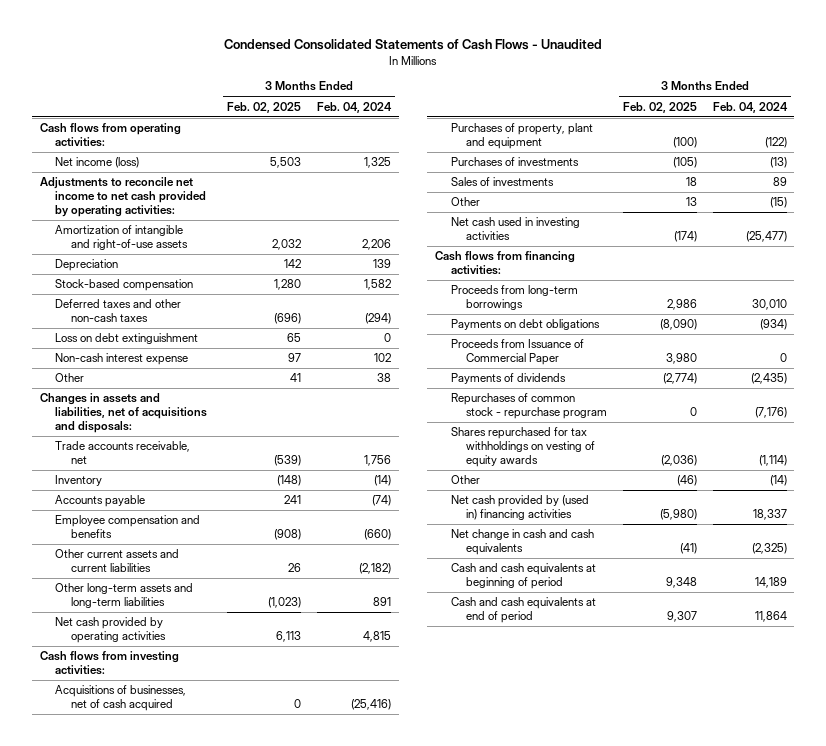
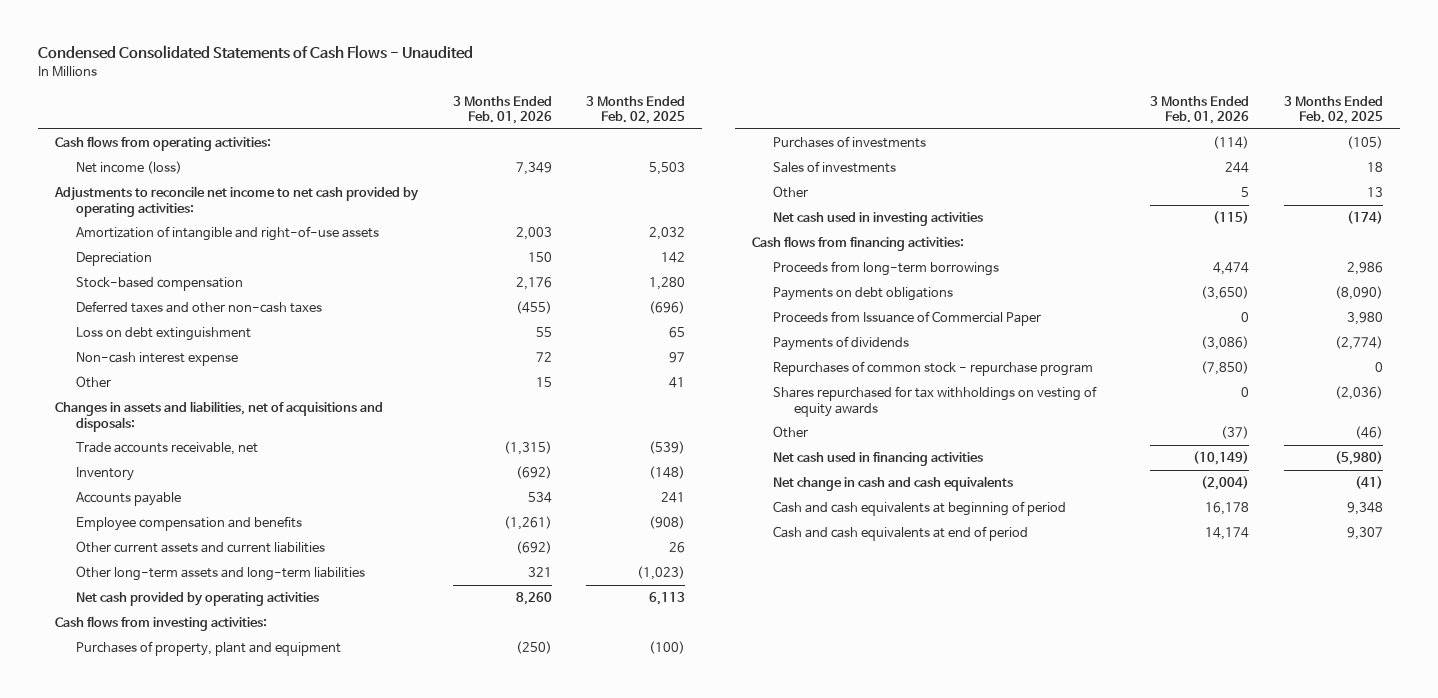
- | 3 Months Ended Feb. 02, 2025 | 3 Months Ended Feb. 04, 2024
+ | 3 Months Ended Feb. 01, 2026 | 3 Months Ended Feb. 02, 2025
- Acquisitions of businesses, net of cash acquired | 0 | (25,416)
- Net cash provided by (used in) financing activities | (5,980) | 18,337
+ Net cash used in financing activities | (10,149) | (5,980)

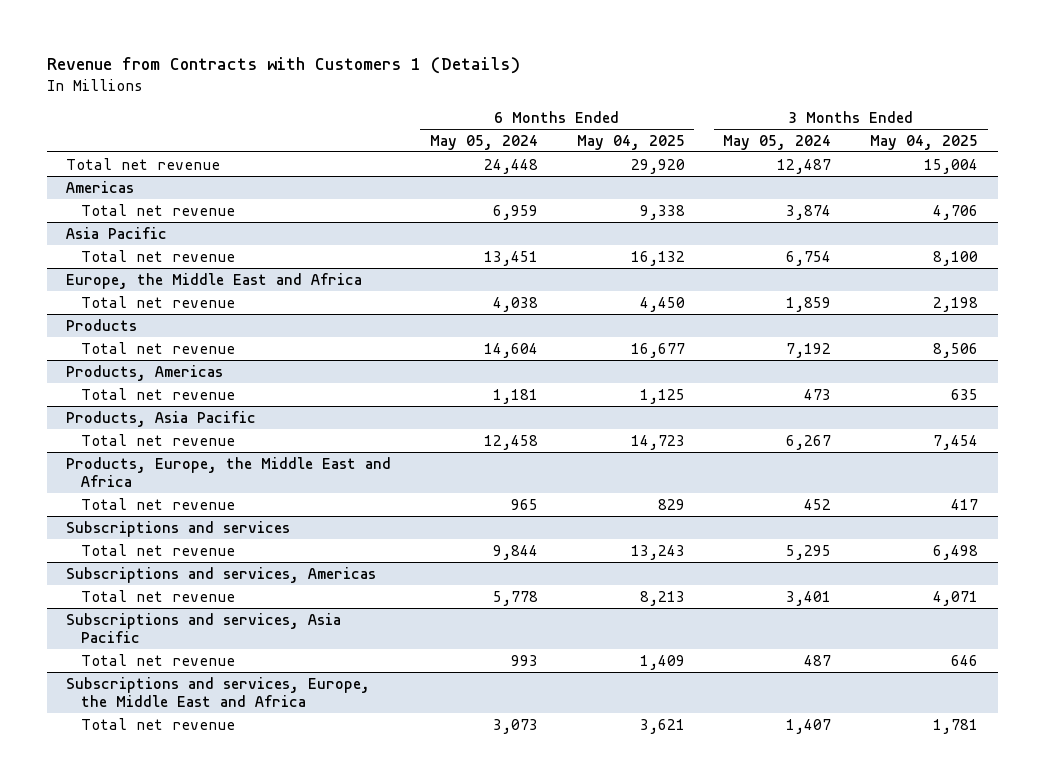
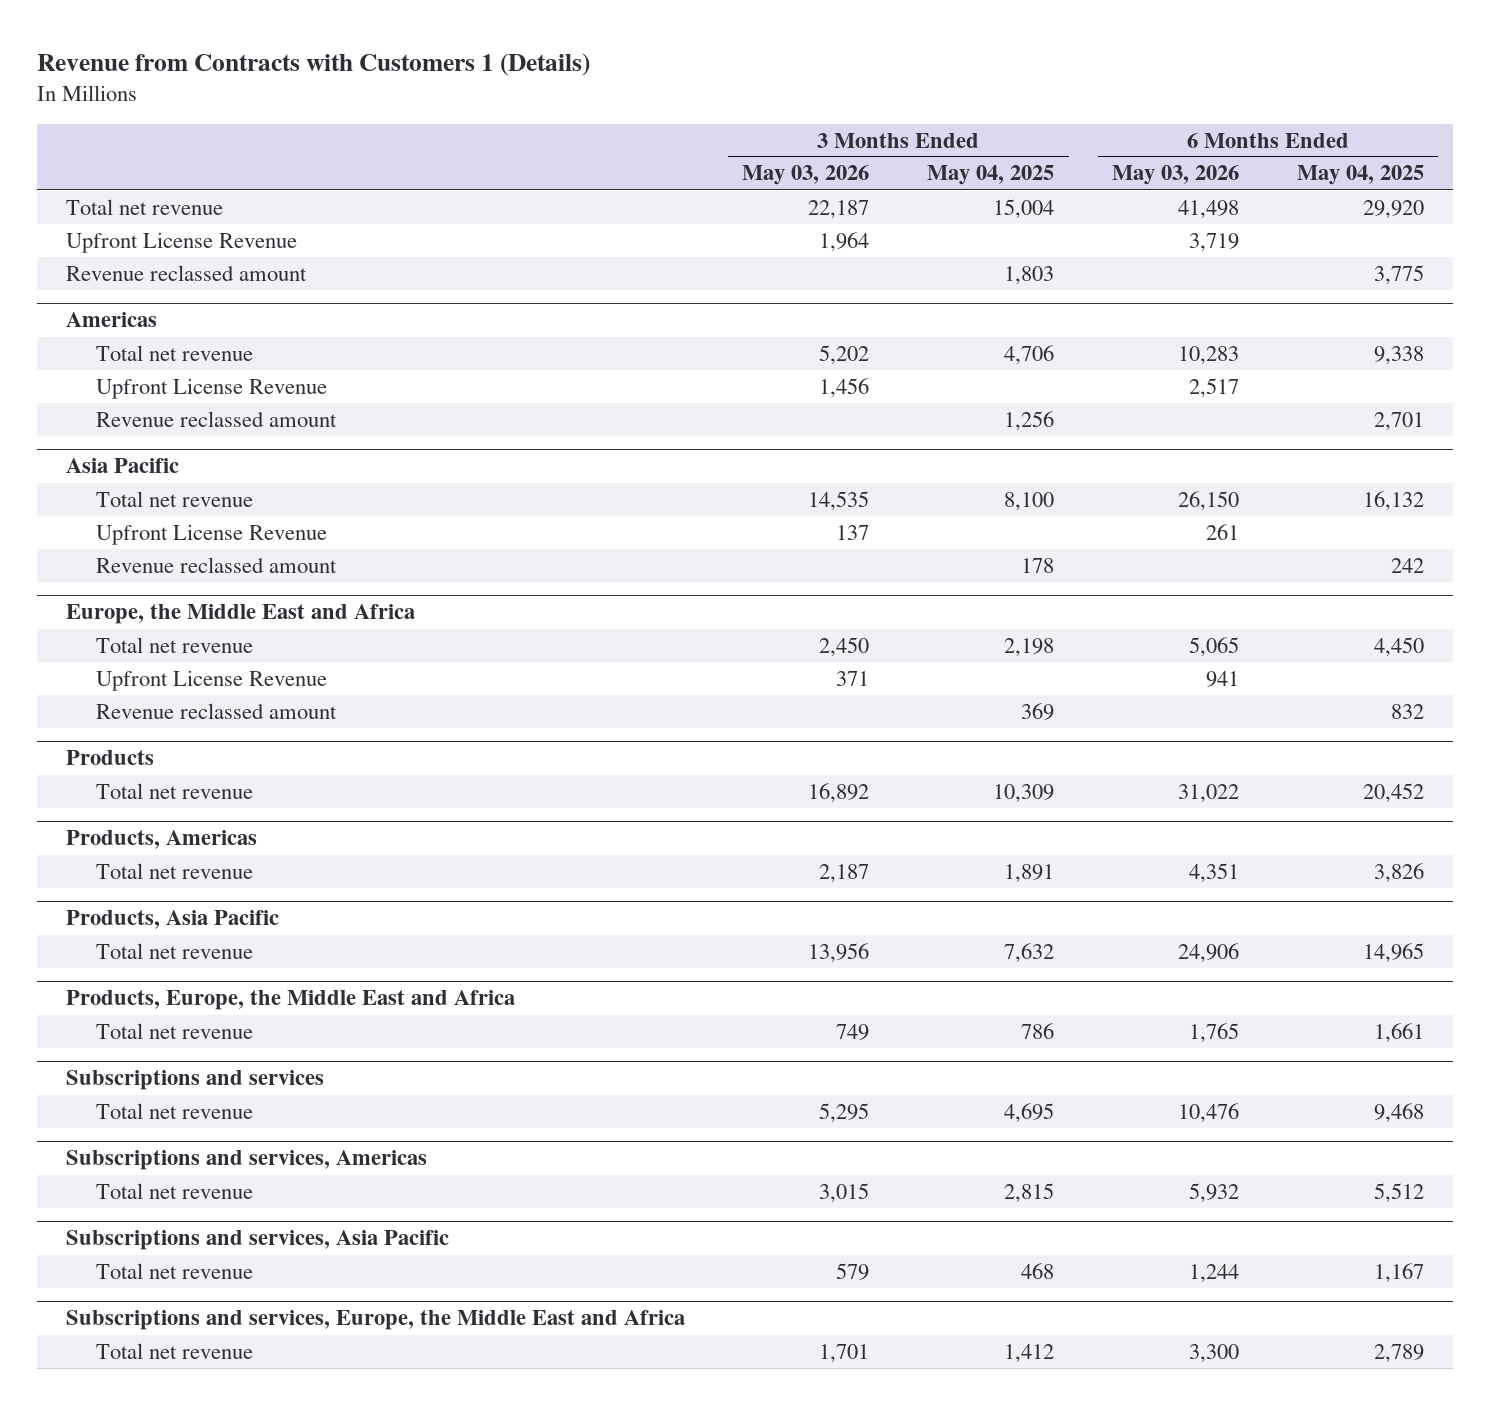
- | 6 Months Ended May 05, 2024 | 6 Months Ended May 04, 2025 | 3 Months Ended May 05, 2024 | 3 Months Ended May 04, 2025
+ | 3 Months Ended May 03, 2026 | 3 Months Ended May 04, 2025 | 6 Months Ended May 03, 2026 | 6 Months Ended May 04, 2025
+ Upfront License Revenue | 1,964 | | 3,719 |
+ Revenue reclassed amount | | 1,803 | | 3,775
@ Americas
+ Upfront License Revenue | 1,456 | | 2,517 |
+ Revenue reclassed amount | | 1,256 | | 2,701
@ Asia Pacific
+ Upfront License Revenue | 137 | | 261 |
+ Revenue reclassed amount | | 178 | | 242
@ Europe, the Middle East and Africa
+ Upfront License Revenue | 371 | | 941 |
+ Revenue reclassed amount | | 369 | | 832
@ Products
- Total net revenue | 14,604 | 16,677 | 7,192 | 8,506
+ Total net revenue | 16,892 | 10,309 | 31,022 | 20,452
@ Products, Americas
- Total net revenue | 1,181 | 1,125 | 473 | 635
+ Total net revenue | 2,187 | 1,891 | 4,351 | 3,826
@ Products, Asia Pacific
- Total net revenue | 12,458 | 14,723 | 6,267 | 7,454
+ Total net revenue | 13,956 | 7,632 | 24,906 | 14,965
@ Products, Europe, the Middle East and Africa
- Total net revenue | 965 | 829 | 452 | 417
+ Total net revenue | 749 | 786 | 1,765 | 1,661
@ Subscriptions and services
- Total net revenue | 9,844 | 13,243 | 5,295 | 6,498
+ Total net revenue | 5,295 | 4,695 | 10,476 | 9,468
@ Subscriptions and services, Americas
- Total net revenue | 5,778 | 8,213 | 3,401 | 4,071
+ Total net revenue | 3,015 | 2,815 | 5,932 | 5,512
@ Subscriptions and services, Asia Pacific
- Total net revenue | 993 | 1,409 | 487 | 646
+ Total net revenue | 579 | 468 | 1,244 | 1,167
@ Subscriptions and services, Europe, the Middle East and Africa
- Total net revenue | 3,073 | 3,621 | 1,407 | 1,781
+ Total net revenue | 1,701 | 1,412 | 3,300 | 2,789

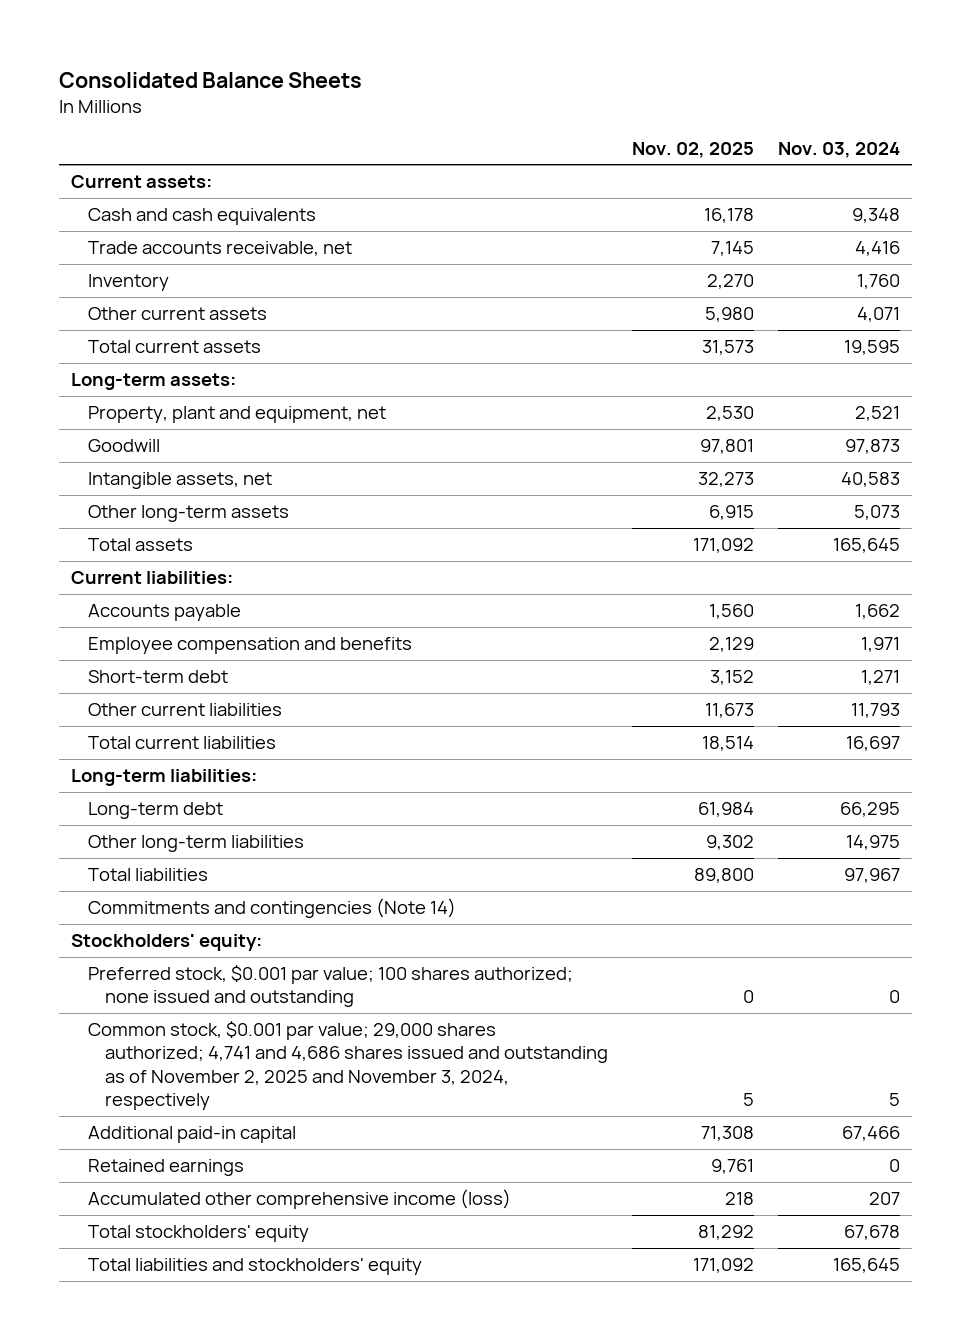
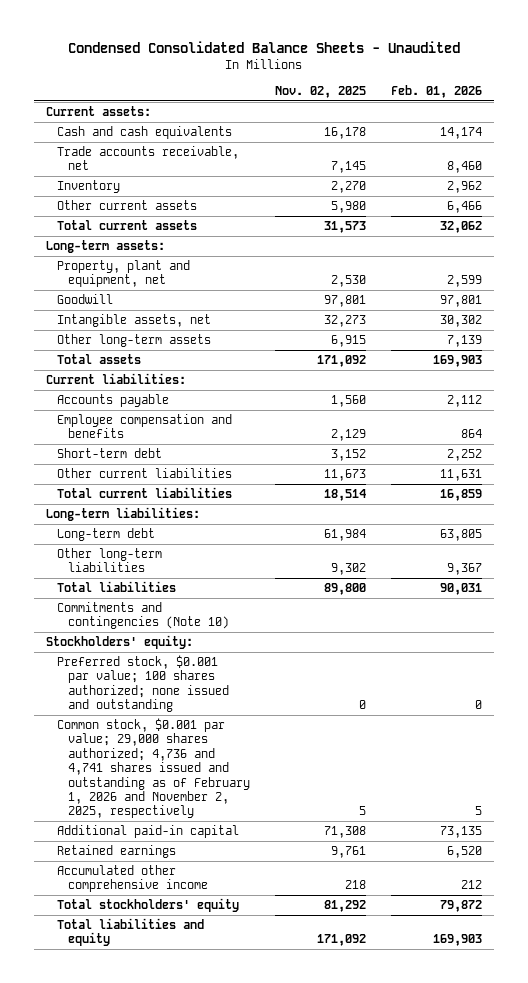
- Consolidated Balance Sheets
+ Condensed Consolidated Balance Sheets - Unaudited
- | Nov. 02, 2025 | Nov. 03, 2024
+ | Nov. 02, 2025 | Feb. 01, 2026
- Commitments and contingencies (Note 14)
+ Commitments and contingencies (Note 10)
- Common stock, $0.001 par value; 29,000 shares authorized; 4,741 and 4,686 shares issued and outstanding as of November 2, 2025 and November 3, 2024, respectively | 5 | 5
+ Common stock, $0.001 par value; 29,000 shares authorized; 4,736 and 4,741 shares issued and outstanding as of February 1, 2026 and November 2, 2025, respectively | 5 | 5
- Accumulated other comprehensive income (loss) | 218 | 207
+ Accumulated other comprehensive income | 218 | 212
- Total liabilities and stockholders' equity | 171,092 | 165,645
+ Total liabilities and equity | 171,092 | 169,903

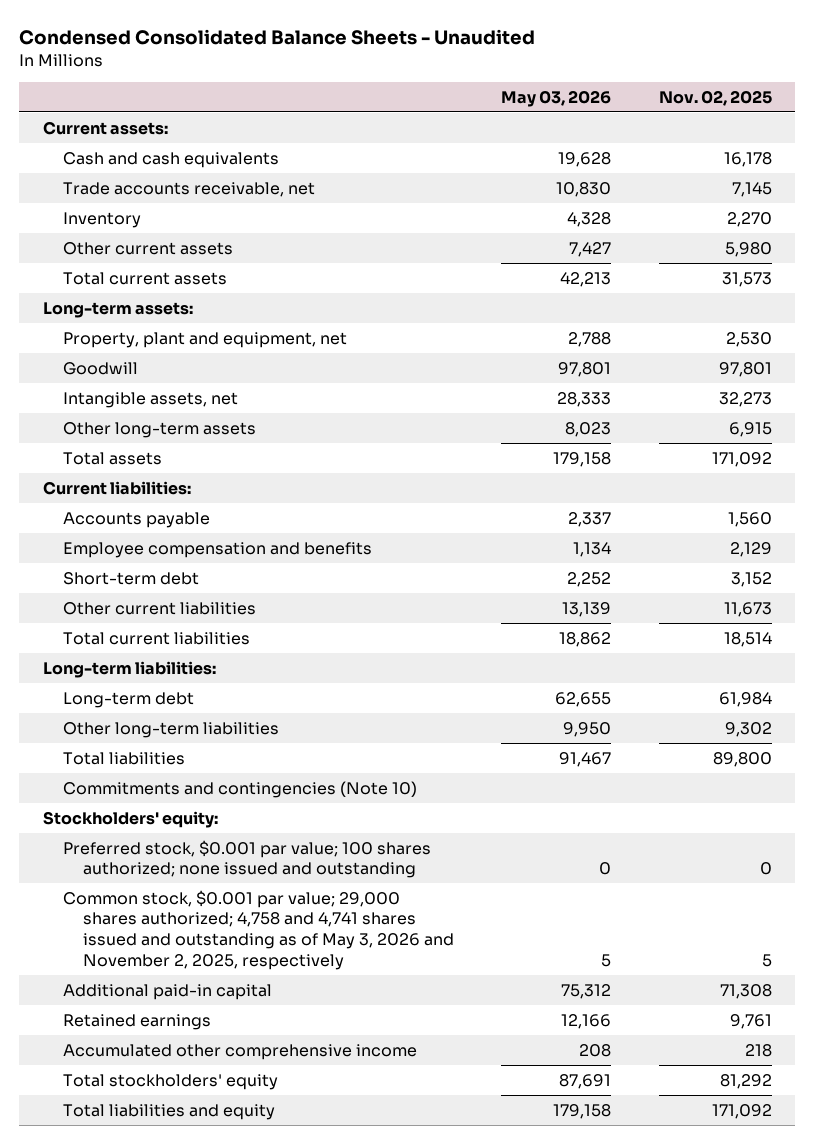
- | Nov. 02, 2025 | Feb. 01, 2026
+ | May 03, 2026 | Nov. 02, 2025
- Common stock, $0.001 par value; 29,000 shares authorized; 4,736 and 4,741 shares issued and outstanding as of February 1, 2026 and November 2, 2025, respectively | 5 | 5
+ Common stock, $0.001 par value; 29,000 shares authorized; 4,758 and 4,741 shares issued and outstanding as of May 3, 2026 and November 2, 2025, respectively | 5 | 5

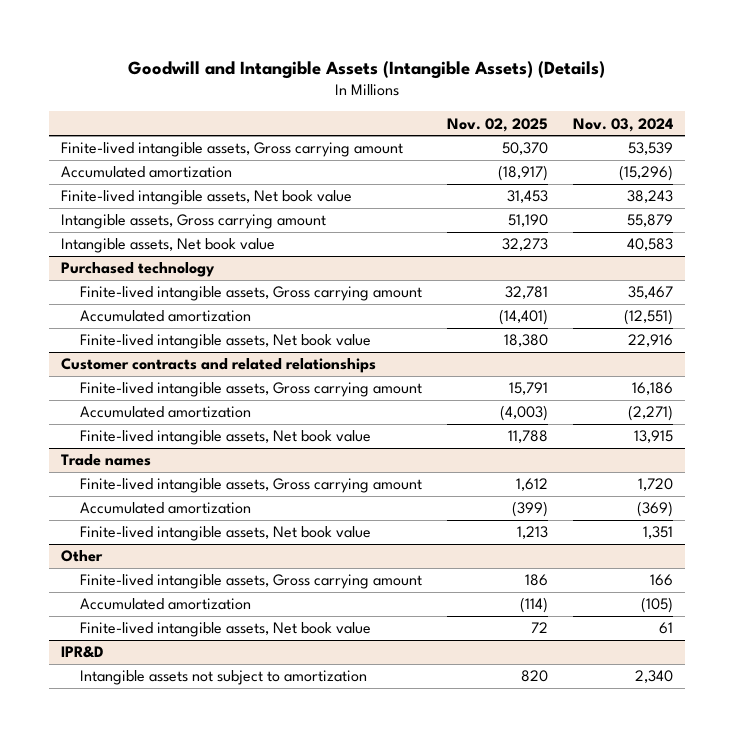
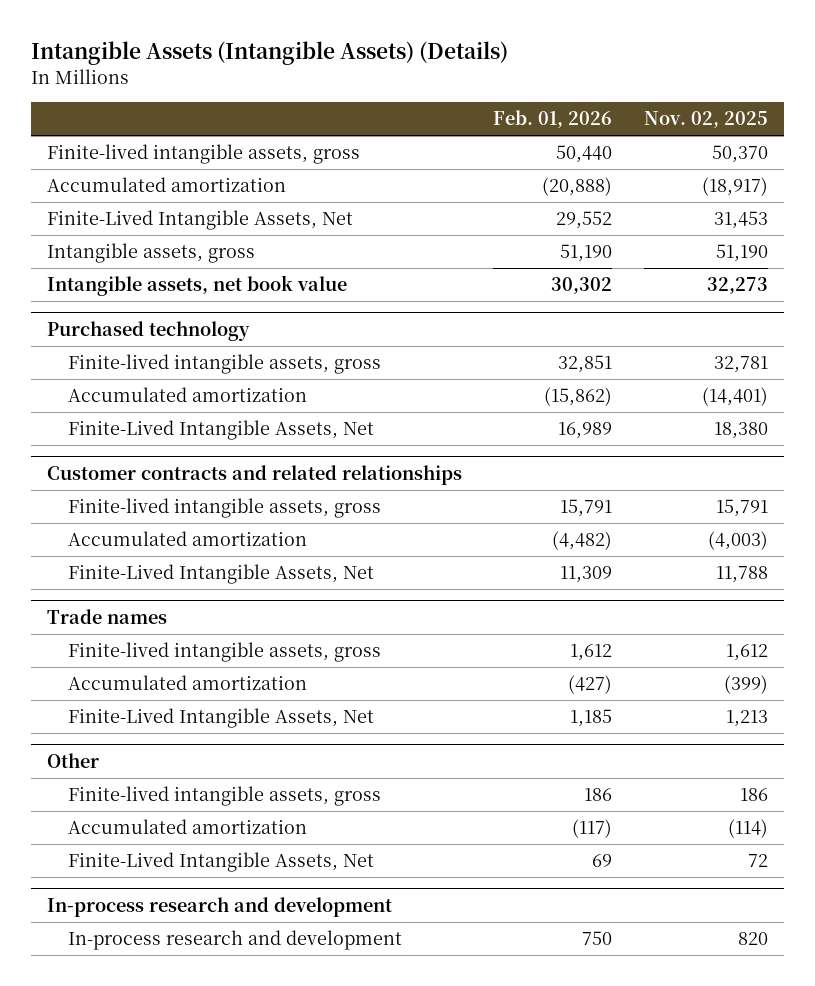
- Goodwill and Intangible Assets (Intangible Assets) (Details)
+ Intangible Assets (Intangible Assets) (Details)
- | Nov. 02, 2025 | Nov. 03, 2024
+ | Feb. 01, 2026 | Nov. 02, 2025
- Finite-lived intangible assets, Gross carrying amount | 50,370 | 53,539
+ Finite-lived intangible assets, gross | 50,440 | 50,370
- Finite-lived intangible assets, Net book value | 31,453 | 38,243
- Intangible assets, Gross carrying amount | 51,190 | 55,879
- Intangible assets, Net book value | 32,273 | 40,583
+ Finite-Lived Intangible Assets, Net | 29,552 | 31,453
+ Intangible assets, gross | 51,190 | 51,190
+ Intangible assets, net book value | 30,302 | 32,273
@ Purchased technology
- Finite-lived intangible assets, Gross carrying amount | 32,781 | 35,467
+ Finite-lived intangible assets, gross | 32,851 | 32,781
- Finite-lived intangible assets, Net book value | 18,380 | 22,916
+ Finite-Lived Intangible Assets, Net | 16,989 | 18,380
@ Customer contracts and related relationships
- Finite-lived intangible assets, Gross carrying amount | 15,791 | 16,186
+ Finite-lived intangible assets, gross | 15,791 | 15,791
- Finite-lived intangible assets, Net book value | 11,788 | 13,915
+ Finite-Lived Intangible Assets, Net | 11,309 | 11,788
@ Trade names
- Finite-lived intangible assets, Gross carrying amount | 1,612 | 1,720
+ Finite-lived intangible assets, gross | 1,612 | 1,612
- Finite-lived intangible assets, Net book value | 1,213 | 1,351
+ Finite-Lived Intangible Assets, Net | 1,185 | 1,213
@ Other
- Finite-lived intangible assets, Gross carrying amount | 186 | 166
+ Finite-lived intangible assets, gross | 186 | 186
- Finite-lived intangible assets, Net book value | 72 | 61
- IPR&D
- Intangible assets not subject to amortization | 820 | 2,340
@ Other
+ Finite-Lived Intangible Assets, Net | 69 | 72
+ In-process research and development
+ In-process research and development | 750 | 820

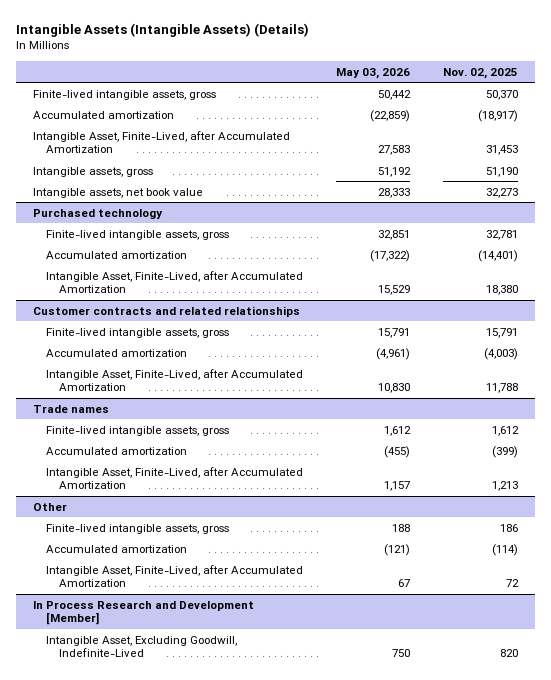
- | Feb. 01, 2026 | Nov. 02, 2025
+ | May 03, 2026 | Nov. 02, 2025
- Finite-Lived Intangible Assets, Net | 29,552 | 31,453
+ Intangible Asset, Finite-Lived, after Accumulated Amortization | 27,583 | 31,453
@ Purchased technology
- Finite-Lived Intangible Assets, Net | 16,989 | 18,380
+ Intangible Asset, Finite-Lived, after Accumulated Amortization | 15,529 | 18,380
@ Customer contracts and related relationships
- Finite-Lived Intangible Assets, Net | 11,309 | 11,788
+ Intangible Asset, Finite-Lived, after Accumulated Amortization | 10,830 | 11,788
@ Trade names
- Finite-Lived Intangible Assets, Net | 1,185 | 1,213
+ Intangible Asset, Finite-Lived, after Accumulated Amortization | 1,157 | 1,213
@ Other
- Finite-Lived Intangible Assets, Net | 69 | 72
- In-process research and development
- In-process research and development | 750 | 820
@ Other
+ Intangible Asset, Finite-Lived, after Accumulated Amortization | 67 | 72
+ In Process Research and Development [Member]
+ Intangible Asset, Excluding Goodwill, Indefinite-Lived | 750 | 820

